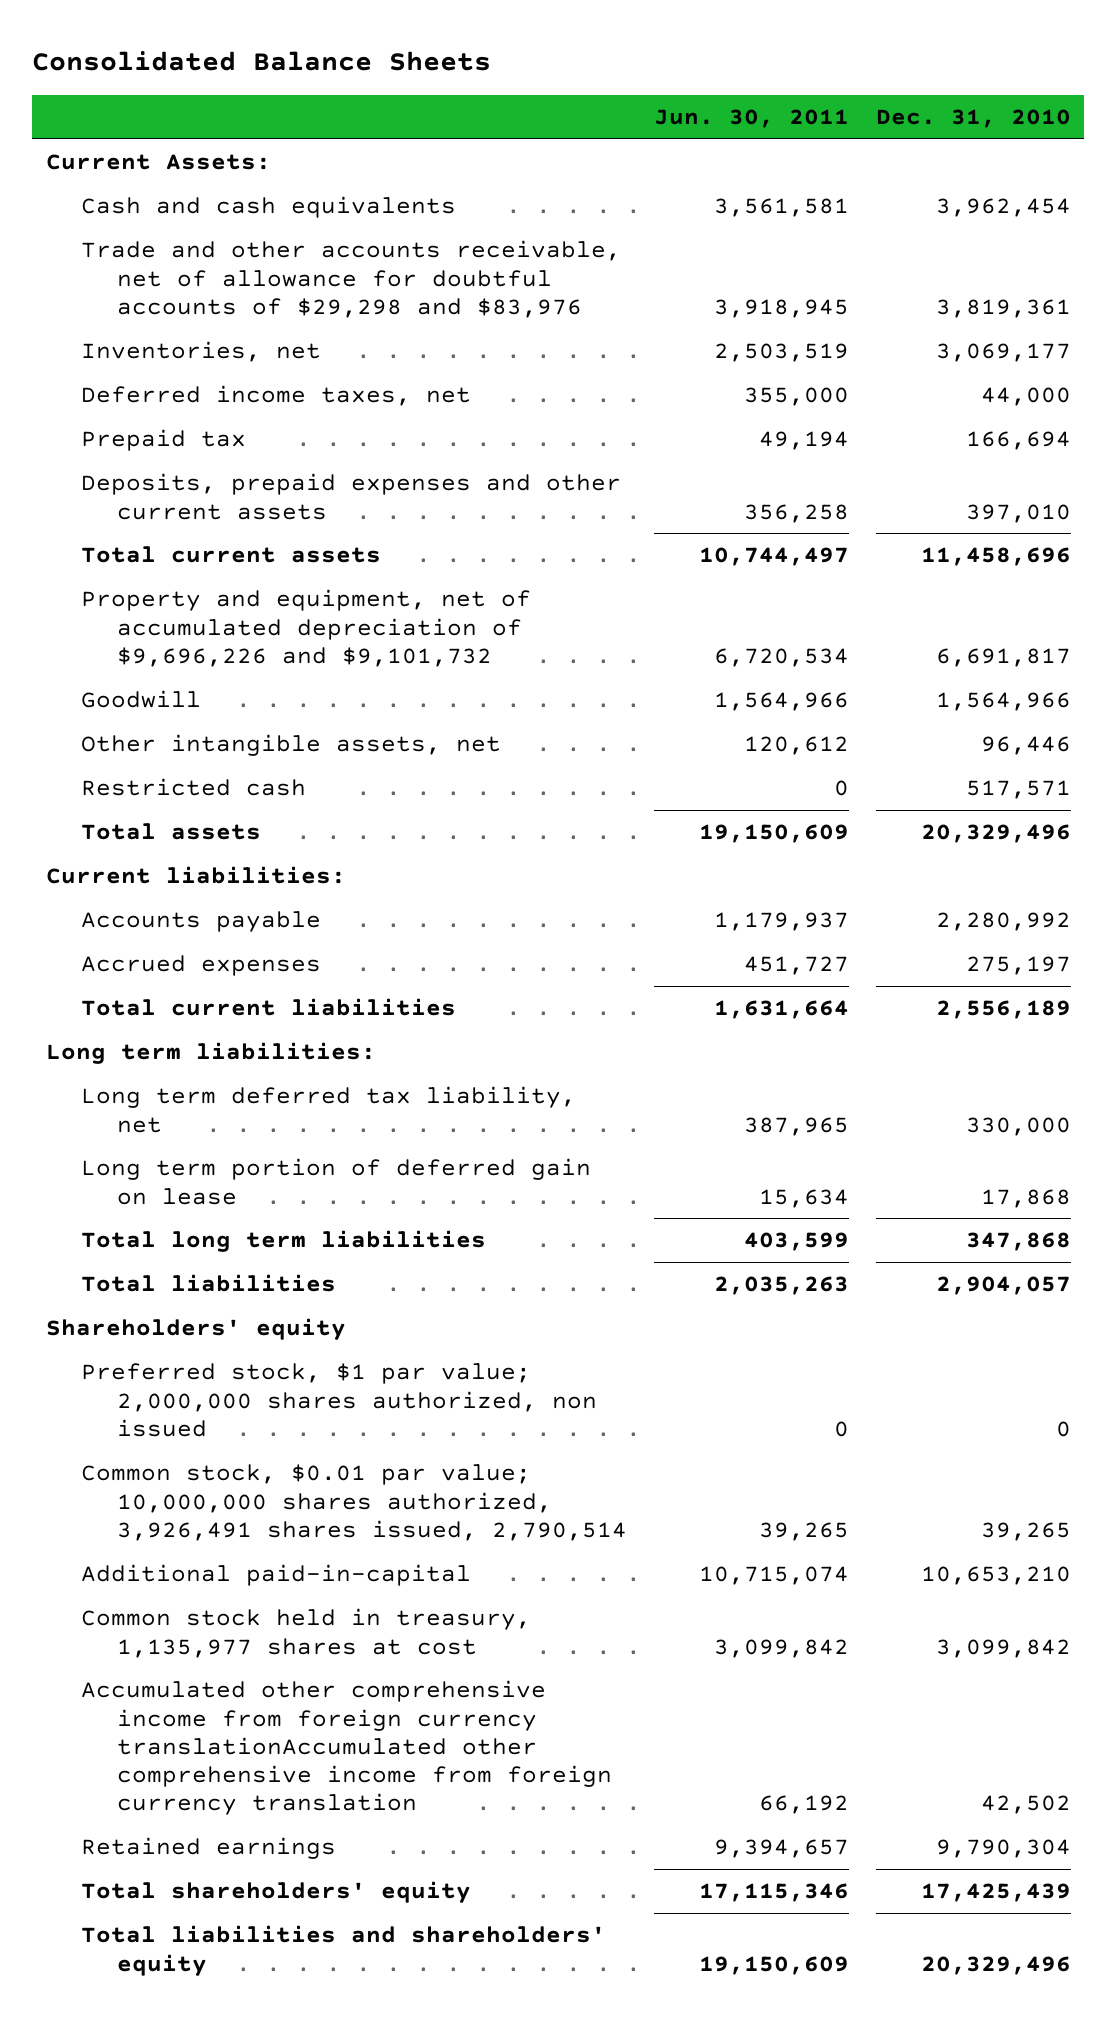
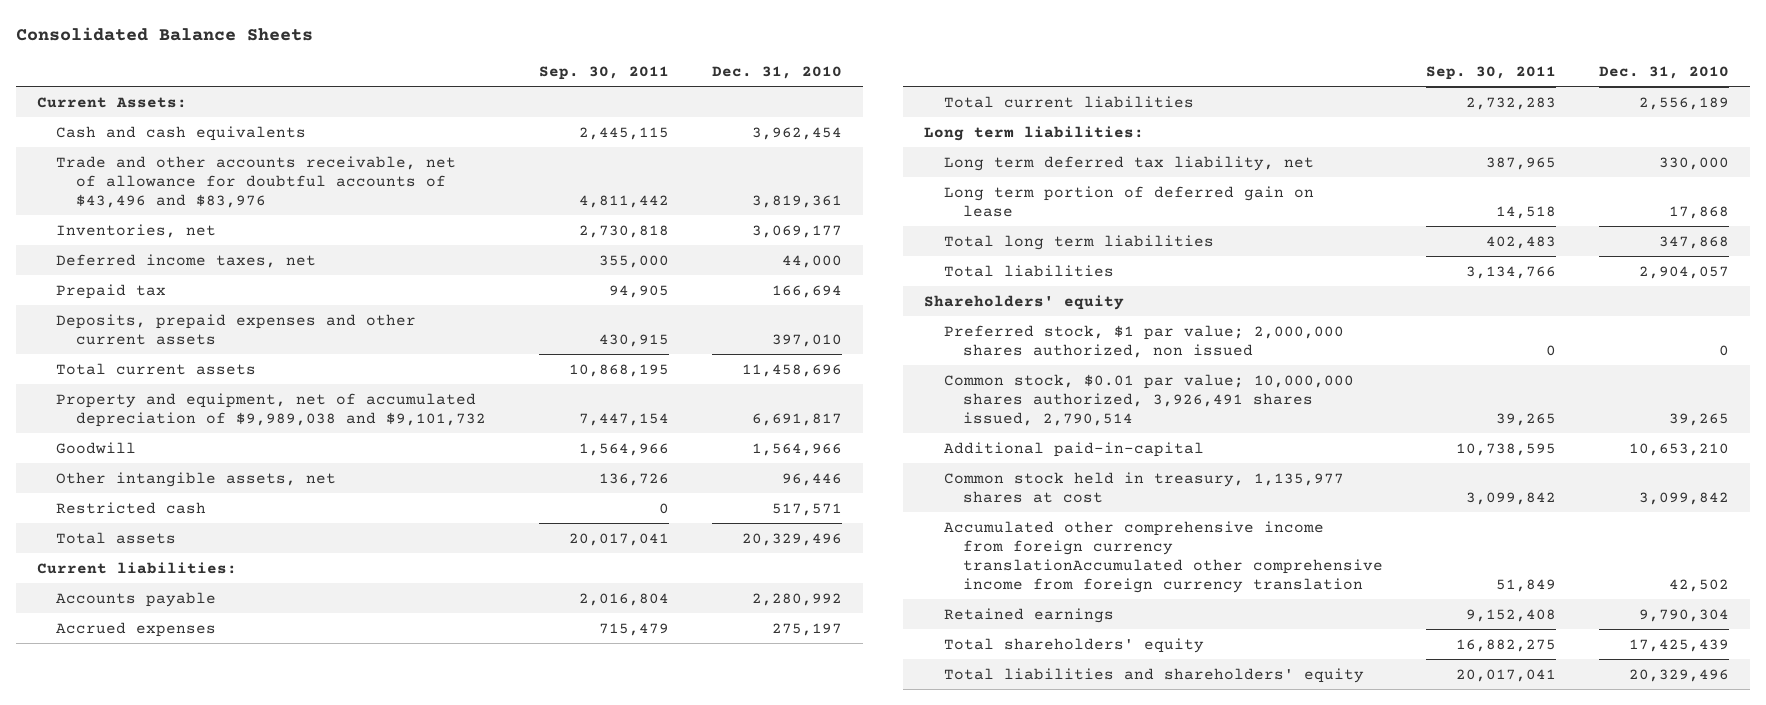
- | Jun. 30, 2011 | Dec. 31, 2010
+ | Sep. 30, 2011 | Dec. 31, 2010
- Trade and other accounts receivable, net of allowance for doubtful accounts of $29,298 and $83,976 | 3,918,945 | 3,819,361
+ Trade and other accounts receivable, net of allowance for doubtful accounts of $43,496 and $83,976 | 4,811,442 | 3,819,361
- Property and equipment, net of accumulated depreciation of $9,696,226 and $9,101,732 | 6,720,534 | 6,691,817
+ Property and equipment, net of accumulated depreciation of $9,989,038 and $9,101,732 | 7,447,154 | 6,691,817

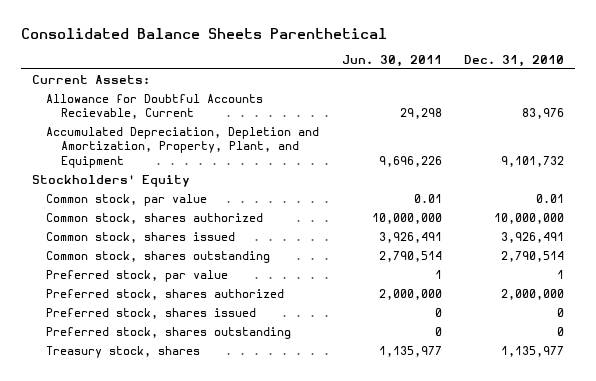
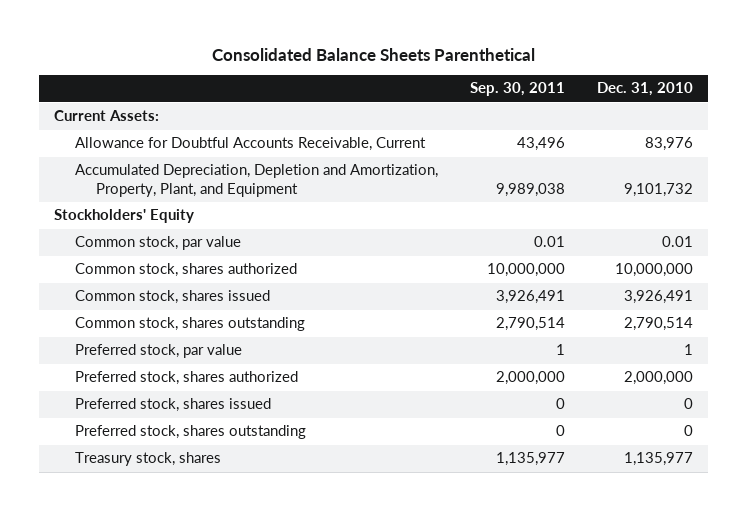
- | Jun. 30, 2011 | Dec. 31, 2010
+ | Sep. 30, 2011 | Dec. 31, 2010
- Allowance for Doubtful Accounts Recievable, Current | 29,298 | 83,976
+ Allowance for Doubtful Accounts Receivable, Current | 43,496 | 83,976

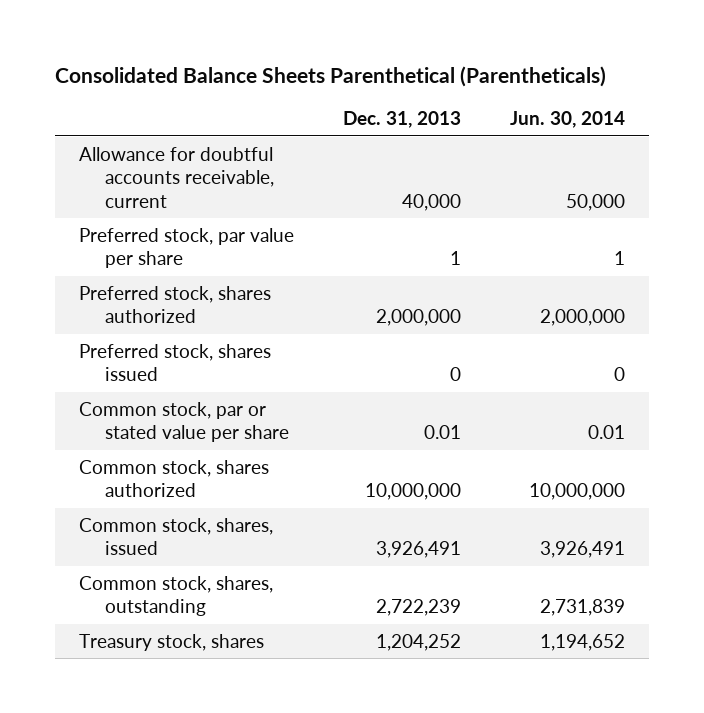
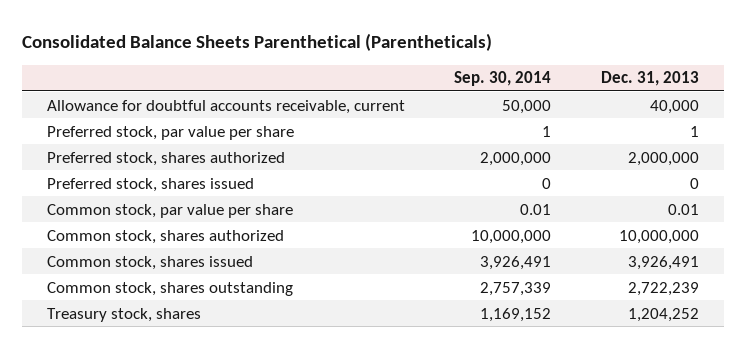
- | Dec. 31, 2013 | Jun. 30, 2014
+ | Sep. 30, 2014 | Dec. 31, 2013
- Common stock, par or stated value per share | 0.01 | 0.01
+ Common stock, par value per share | 0.01 | 0.01
- Common stock, shares, issued | 3,926,491 | 3,926,491
- Common stock, shares, outstanding | 2,722,239 | 2,731,839
+ Common stock, shares issued | 3,926,491 | 3,926,491
+ Common stock, shares outstanding | 2,757,339 | 2,722,239

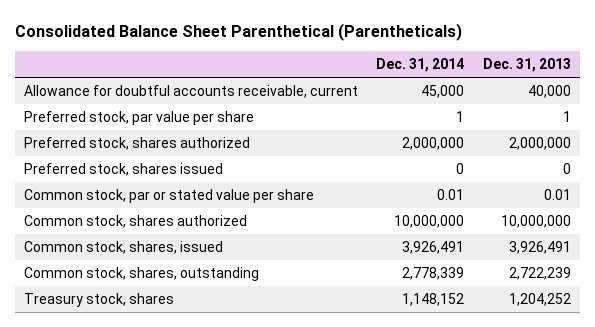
- Consolidated Balance Sheets Parenthetical (Parentheticals)
+ Consolidated Balance Sheet Parenthetical (Parentheticals)
- | Sep. 30, 2014 | Dec. 31, 2013
+ | Dec. 31, 2014 | Dec. 31, 2013
- Common stock, par value per share | 0.01 | 0.01
+ Common stock, par or stated value per share | 0.01 | 0.01
- Common stock, shares issued | 3,926,491 | 3,926,491
- Common stock, shares outstanding | 2,757,339 | 2,722,239
+ Common stock, shares, issued | 3,926,491 | 3,926,491
+ Common stock, shares, outstanding | 2,778,339 | 2,722,239

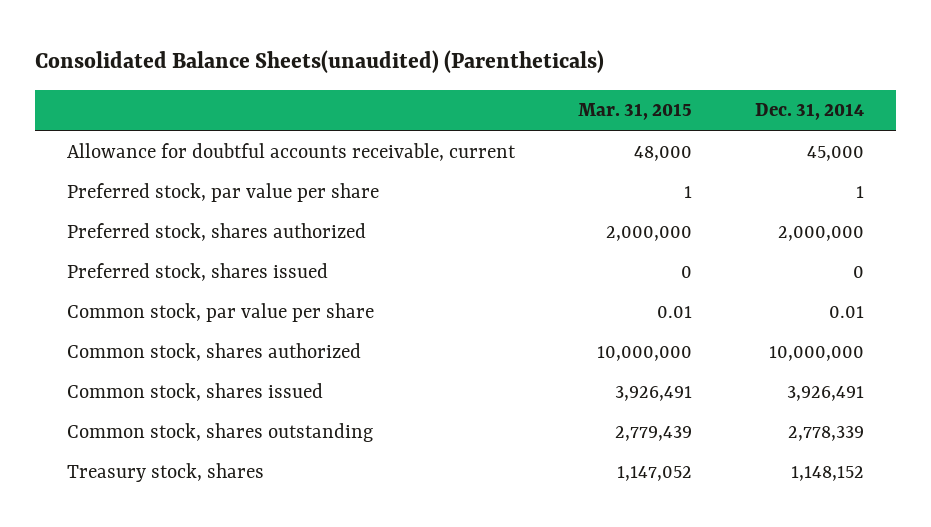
- Consolidated Balance Sheet Parenthetical (Parentheticals)
+ Consolidated Balance Sheets(unaudited) (Parentheticals)
- | Dec. 31, 2014 | Dec. 31, 2013
+ | Mar. 31, 2015 | Dec. 31, 2014
- Common stock, par or stated value per share | 0.01 | 0.01
+ Common stock, par value per share | 0.01 | 0.01
- Common stock, shares, issued | 3,926,491 | 3,926,491
- Common stock, shares, outstanding | 2,778,339 | 2,722,239
+ Common stock, shares issued | 3,926,491 | 3,926,491
+ Common stock, shares outstanding | 2,779,439 | 2,778,339

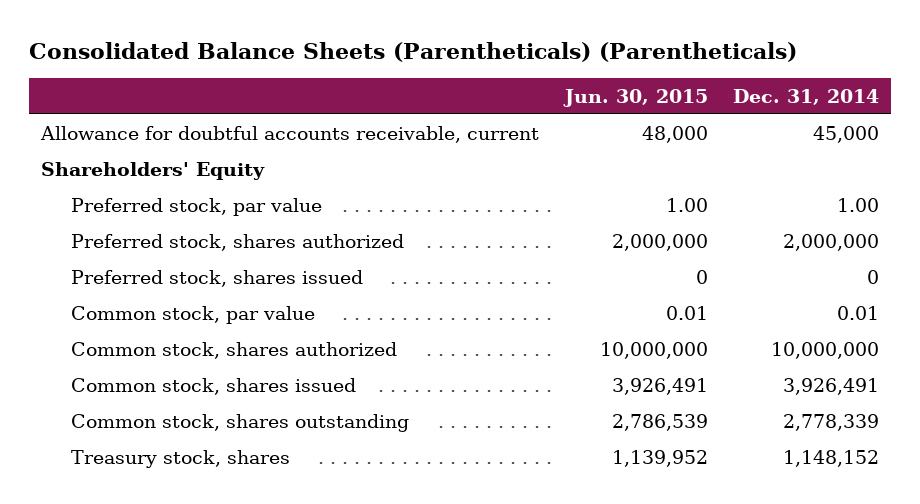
- Consolidated Balance Sheets(unaudited) (Parentheticals)
+ Consolidated Balance Sheets (Parentheticals) (Parentheticals)
- | Mar. 31, 2015 | Dec. 31, 2014
+ | Jun. 30, 2015 | Dec. 31, 2014
- Preferred stock, par value per share | 1 | 1
+ Shareholders' Equity
+ Preferred stock, par value | 1.00 | 1.00
- Common stock, par value per share | 0.01 | 0.01
+ Common stock, par value | 0.01 | 0.01

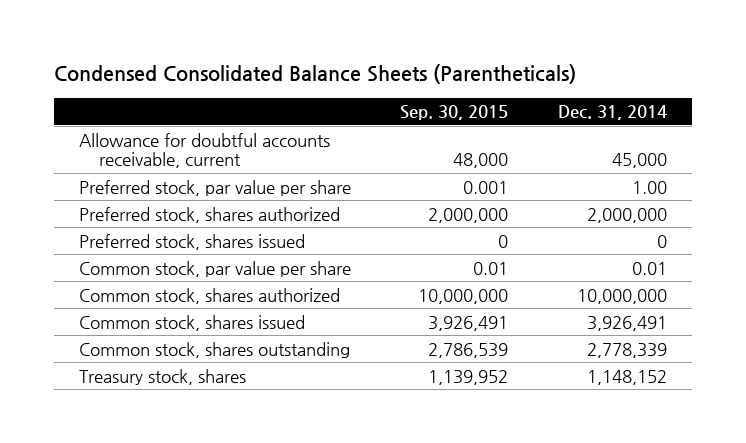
- Consolidated Balance Sheets (Parentheticals) (Parentheticals)
+ Condensed Consolidated Balance Sheets (Parentheticals)
- | Jun. 30, 2015 | Dec. 31, 2014
+ | Sep. 30, 2015 | Dec. 31, 2014
- Shareholders' Equity
- Preferred stock, par value | 1.00 | 1.00
+ Preferred stock, par value per share | 0.001 | 1.00
- Common stock, par value | 0.01 | 0.01
+ Common stock, par value per share | 0.01 | 0.01

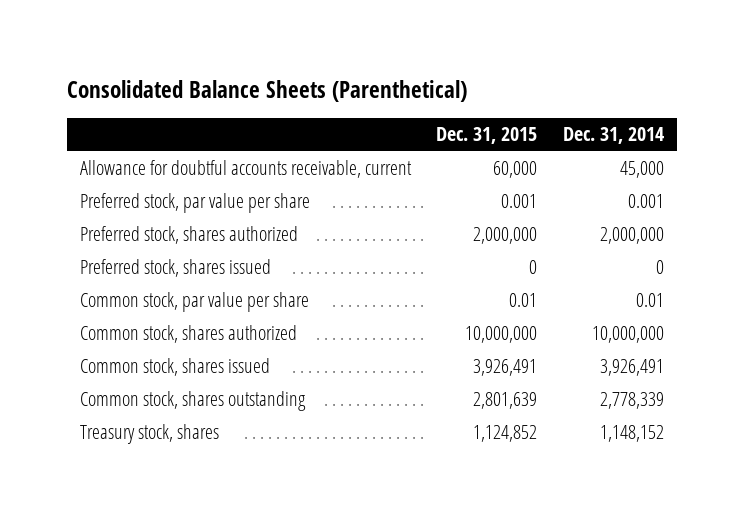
- Condensed Consolidated Balance Sheets (Parentheticals)
+ Consolidated Balance Sheets (Parenthetical)
- | Sep. 30, 2015 | Dec. 31, 2014
+ | Dec. 31, 2015 | Dec. 31, 2014
- Preferred stock, par value per share | 0.001 | 1.00
+ Preferred stock, par value per share | 0.001 | 0.001

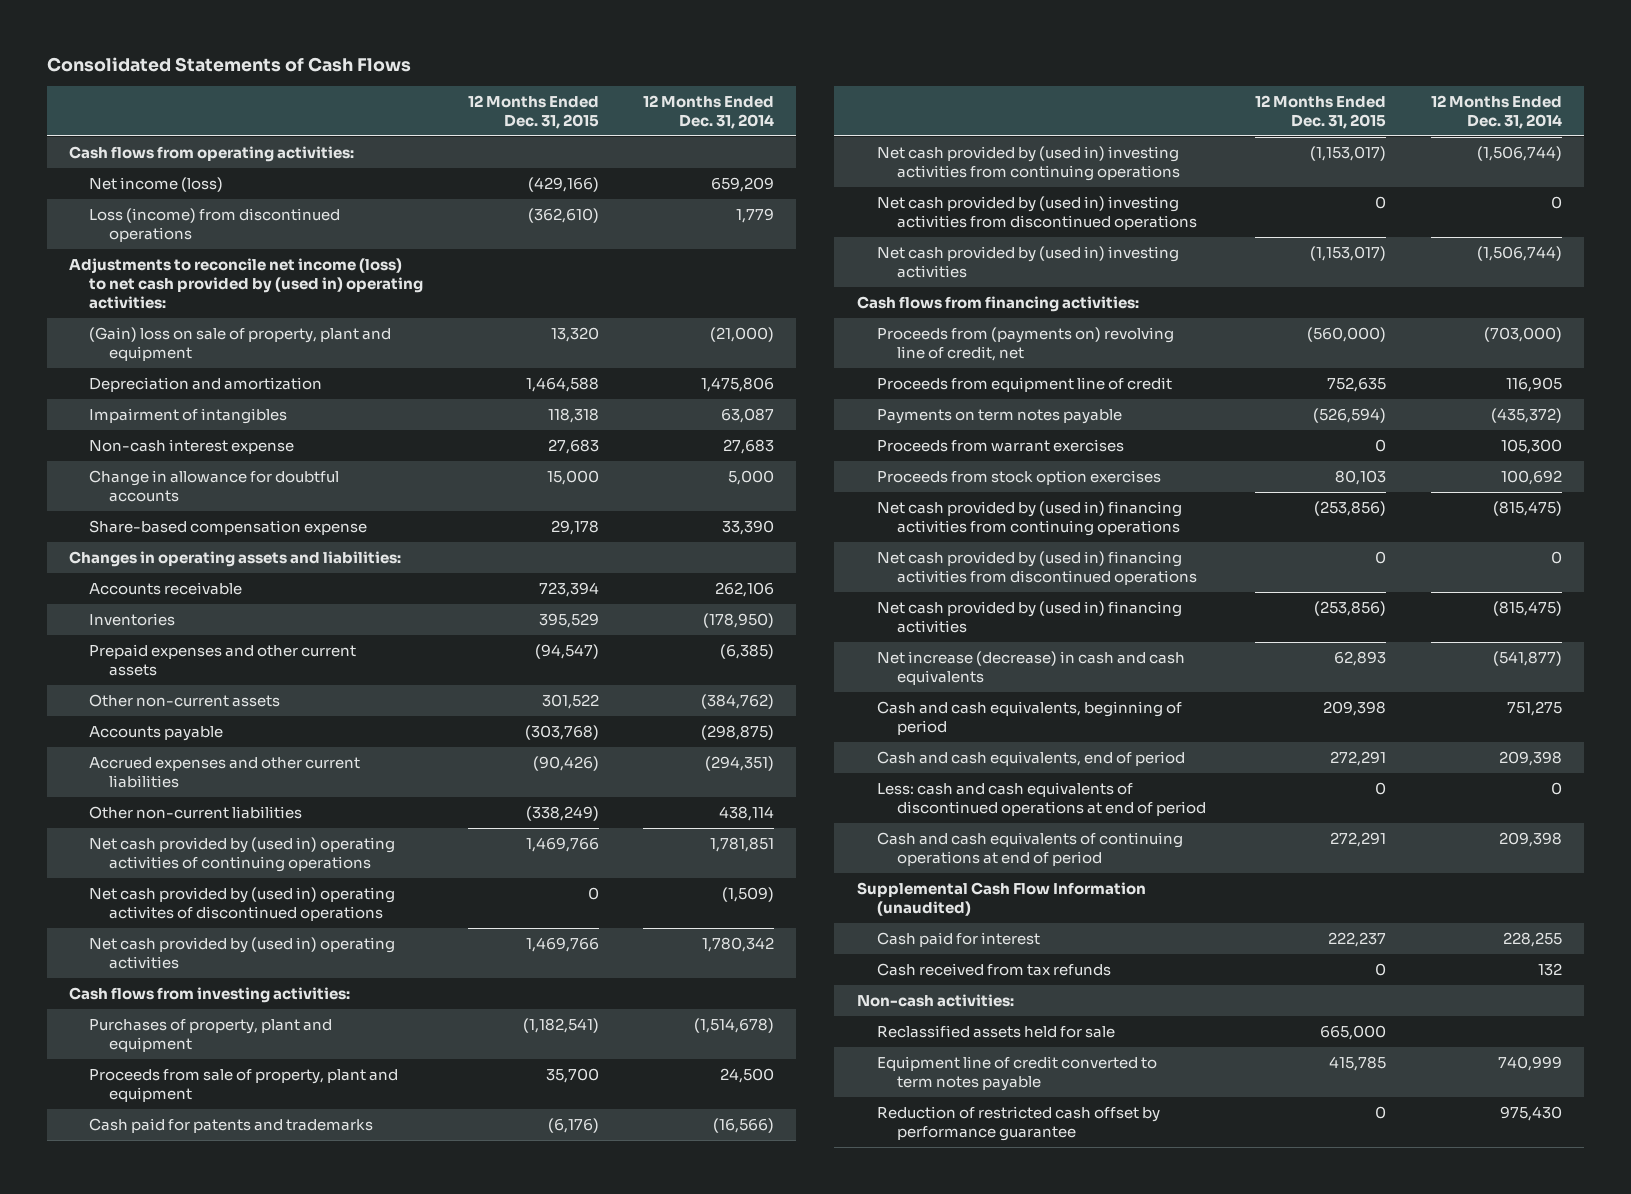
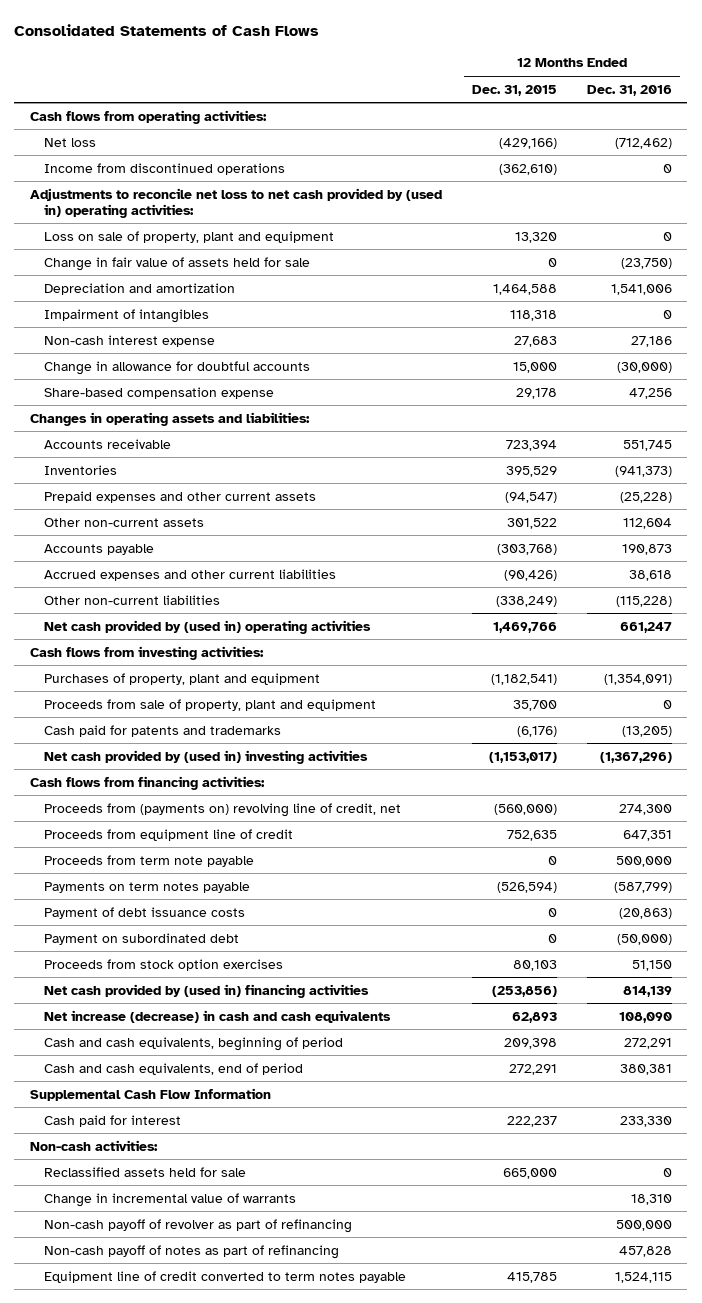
- | 12 Months Ended Dec. 31, 2015 | 12 Months Ended Dec. 31, 2014
+ | 12 Months Ended Dec. 31, 2015 | 12 Months Ended Dec. 31, 2016
- Net income (loss) | (429,166) | 659,209
- Loss (income) from discontinued operations | (362,610) | 1,779
- Adjustments to reconcile net income (loss) to net cash provided by (used in) operating activities:
- (Gain) loss on sale of property, plant and equipment | 13,320 | (21,000)
+ Net loss | (429,166) | (712,462)
+ Income from discontinued operations | (362,610) | 0
+ Adjustments to reconcile net loss to net cash provided by (used in) operating activities:
+ Loss on sale of property, plant and equipment | 13,320 | 0
+ Change in fair value of assets held for sale | 0 | (23,750)
- Net cash provided by (used in) operating activities of continuing operations | 1,469,766 | 1,781,851
- Net cash provided by (used in) operating activites of discontinued operations | 0 | (1,509)
- Net cash provided by (used in) investing activities from continuing operations | (1,153,017) | (1,506,744)
- Net cash provided by (used in) investing activities from discontinued operations | 0 | 0
+ Proceeds from term note payable | 0 | 500,000
- Proceeds from warrant exercises | 0 | 105,300
+ Payment of debt issuance costs | 0 | (20,863)
+ Payment on subordinated debt | 0 | (50,000)
- Net cash provided by (used in) financing activities from continuing operations | (253,856) | (815,475)
- Net cash provided by (used in) financing activities from discontinued operations | 0 | 0
- Less: cash and cash equivalents of discontinued operations at end of period | 0 | 0
- Cash and cash equivalents of continuing operations at end of period | 272,291 | 209,398
- Supplemental Cash Flow Information (unaudited)
+ Supplemental Cash Flow Information
- Cash received from tax refunds | 0 | 132
+ Change in incremental value of warrants | | 18,310
+ Non-cash payoff of revolver as part of refinancing | | 500,000
+ Non-cash payoff of notes as part of refinancing | | 457,828
- Reduction of restricted cash offset by performance guarantee | 0 | 975,430

